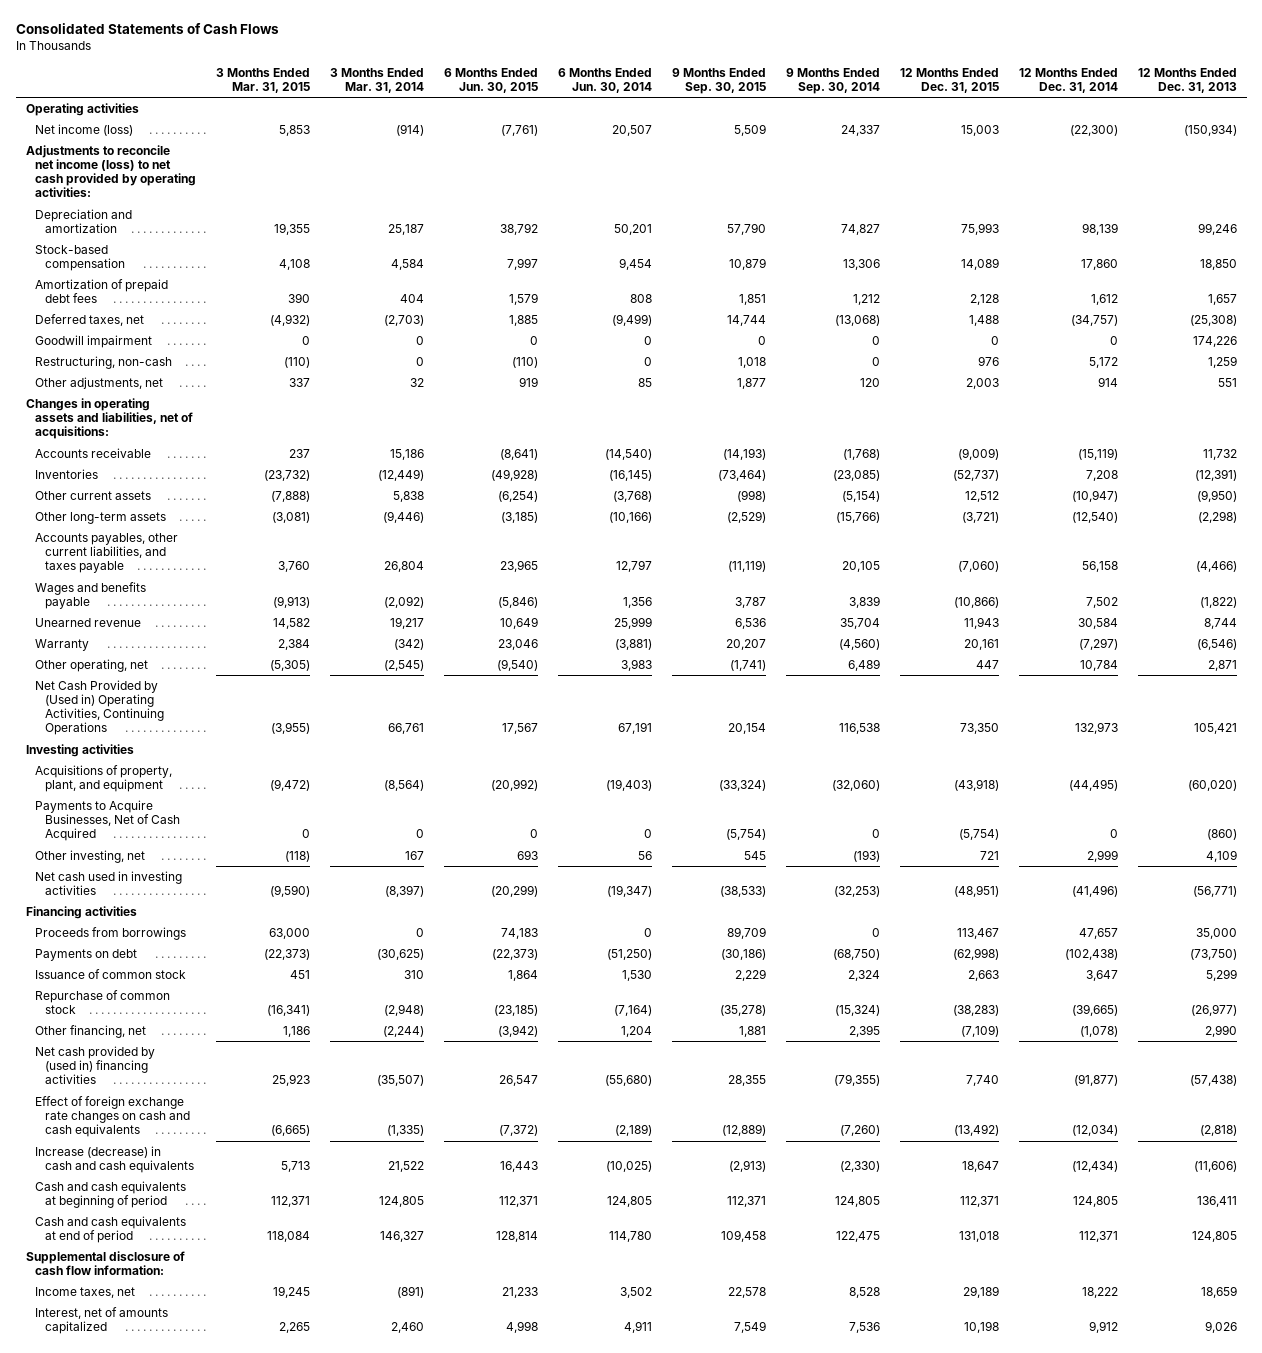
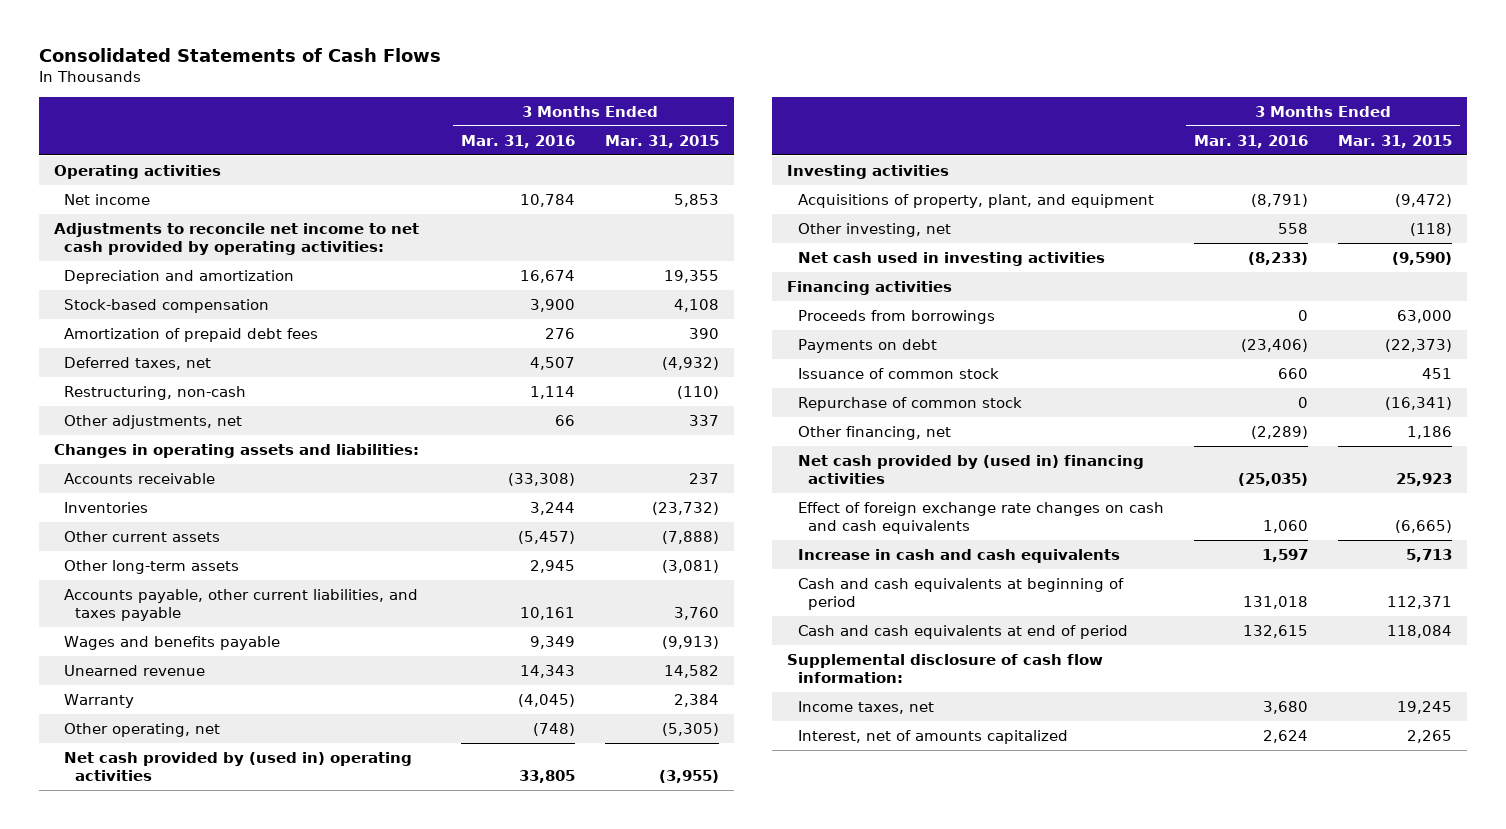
- | 3 Months Ended Mar. 31, 2015 | 3 Months Ended Mar. 31, 2014 | 6 Months Ended Jun. 30, 2015 | 6 Months Ended Jun. 30, 2014 | 9 Months Ended Sep. 30, 2015 | 9 Months Ended Sep. 30, 2014 | 12 Months Ended Dec. 31, 2015 | 12 Months Ended Dec. 31, 2014 | 12 Months Ended Dec. 31, 2013
+ | 3 Months Ended Mar. 31, 2016 | 3 Months Ended Mar. 31, 2015
- Net income (loss) | 5,853 | (914) | (7,761) | 20,507 | 5,509 | 24,337 | 15,003 | (22,300) | (150,934)
- Adjustments to reconcile net income (loss) to net cash provided by operating activities:
+ Net income | 10,784 | 5,853
+ Adjustments to reconcile net income to net cash provided by operating activities:
- Goodwill impairment | 0 | 0 | 0 | 0 | 0 | 0 | 0 | 0 | 174,226
- Changes in operating assets and liabilities, net of acquisitions:
+ Changes in operating assets and liabilities:
- Accounts payables, other current liabilities, and taxes payable | 3,760 | 26,804 | 23,965 | 12,797 | (11,119) | 20,105 | (7,060) | 56,158 | (4,466)
+ Accounts payable, other current liabilities, and taxes payable | 10,161 | 3,760
- Net Cash Provided by (Used in) Operating Activities, Continuing Operations | (3,955) | 66,761 | 17,567 | 67,191 | 20,154 | 116,538 | 73,350 | 132,973 | 105,421
+ Net cash provided by (used in) operating activities | 33,805 | (3,955)
- Payments to Acquire Businesses, Net of Cash Acquired | 0 | 0 | 0 | 0 | (5,754) | 0 | (5,754) | 0 | (860)
- Increase (decrease) in cash and cash equivalents | 5,713 | 21,522 | 16,443 | (10,025) | (2,913) | (2,330) | 18,647 | (12,434) | (11,606)
+ Increase in cash and cash equivalents | 1,597 | 5,713

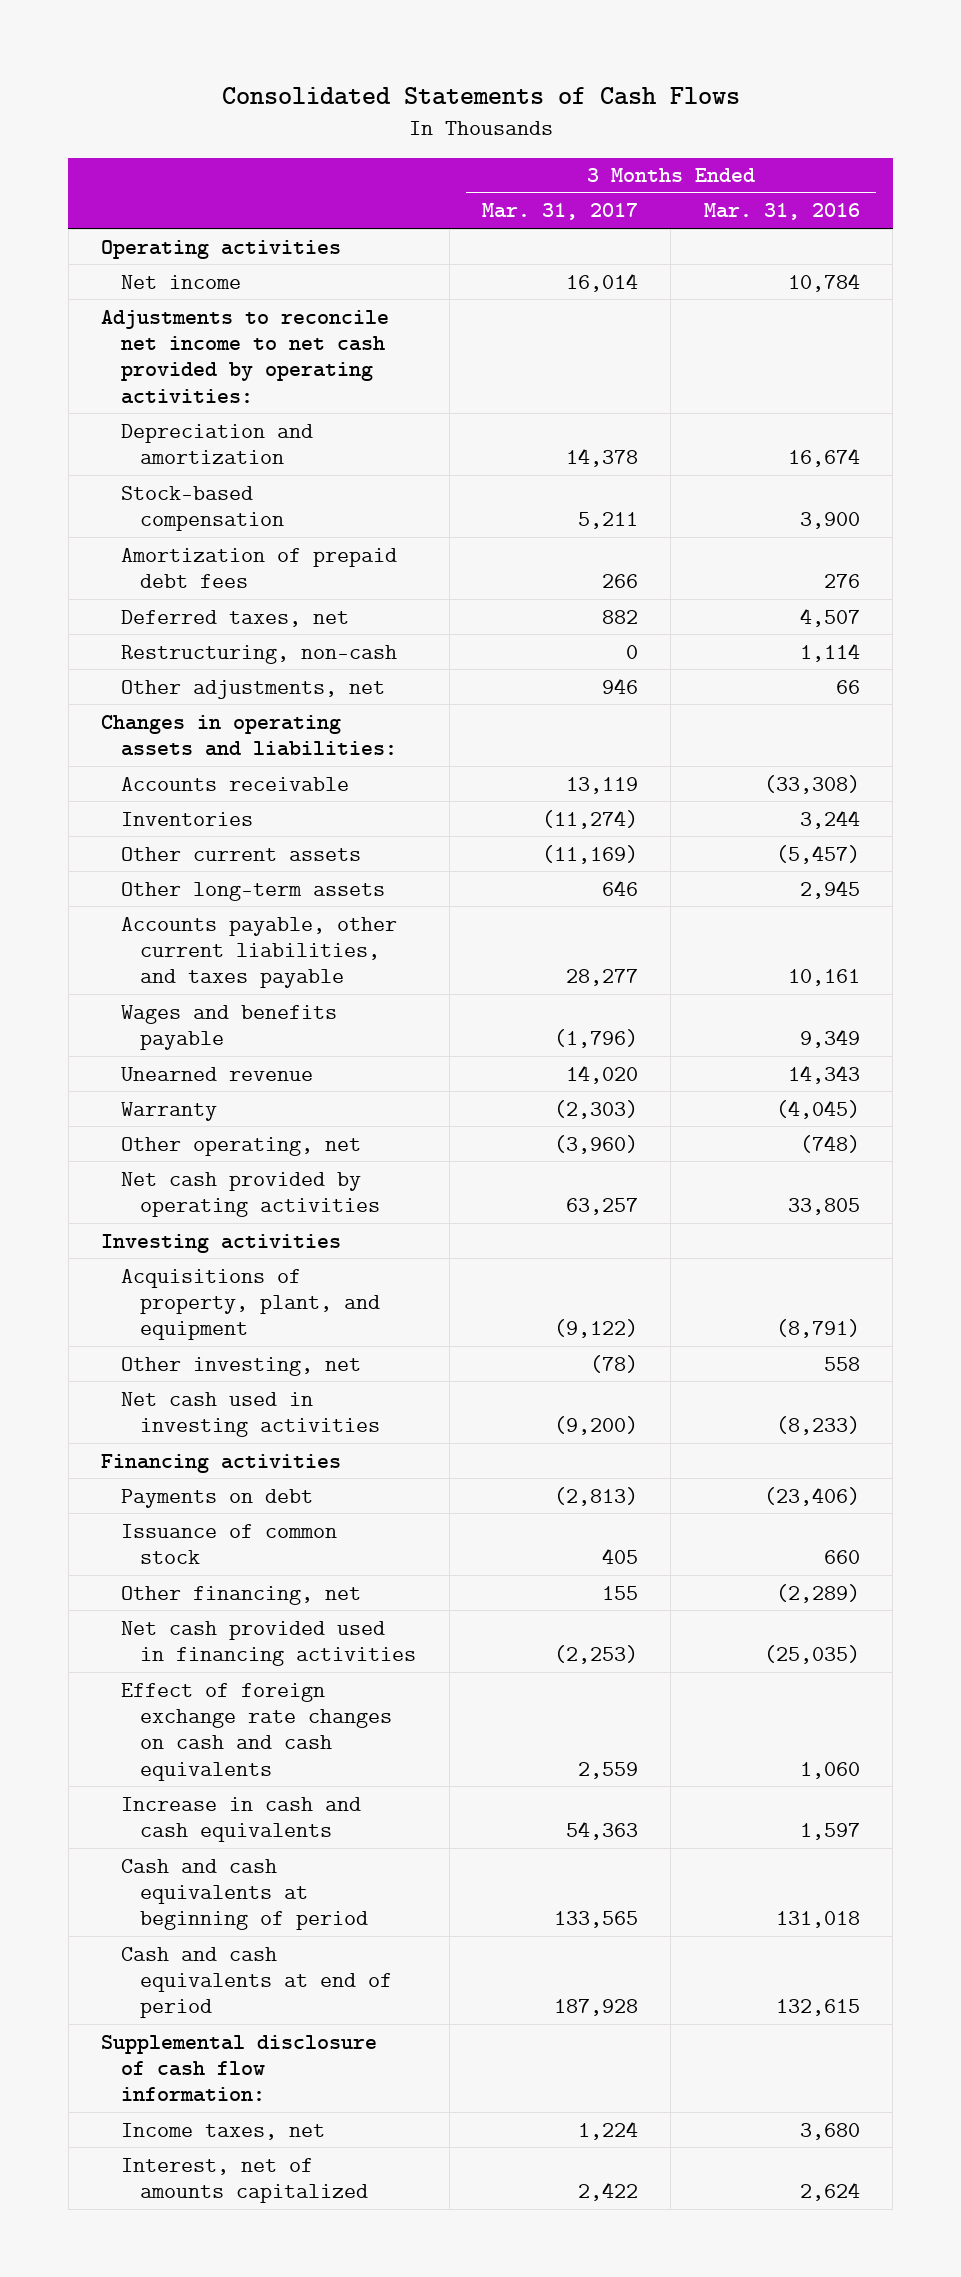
- | 3 Months Ended Mar. 31, 2016 | 3 Months Ended Mar. 31, 2015
+ | 3 Months Ended Mar. 31, 2017 | 3 Months Ended Mar. 31, 2016
- Net cash provided by (used in) operating activities | 33,805 | (3,955)
+ Net cash provided by operating activities | 63,257 | 33,805
- Proceeds from borrowings | 0 | 63,000
- Repurchase of common stock | 0 | (16,341)
- Net cash provided by (used in) financing activities | (25,035) | 25,923
+ Net cash provided used in financing activities | (2,253) | (25,035)

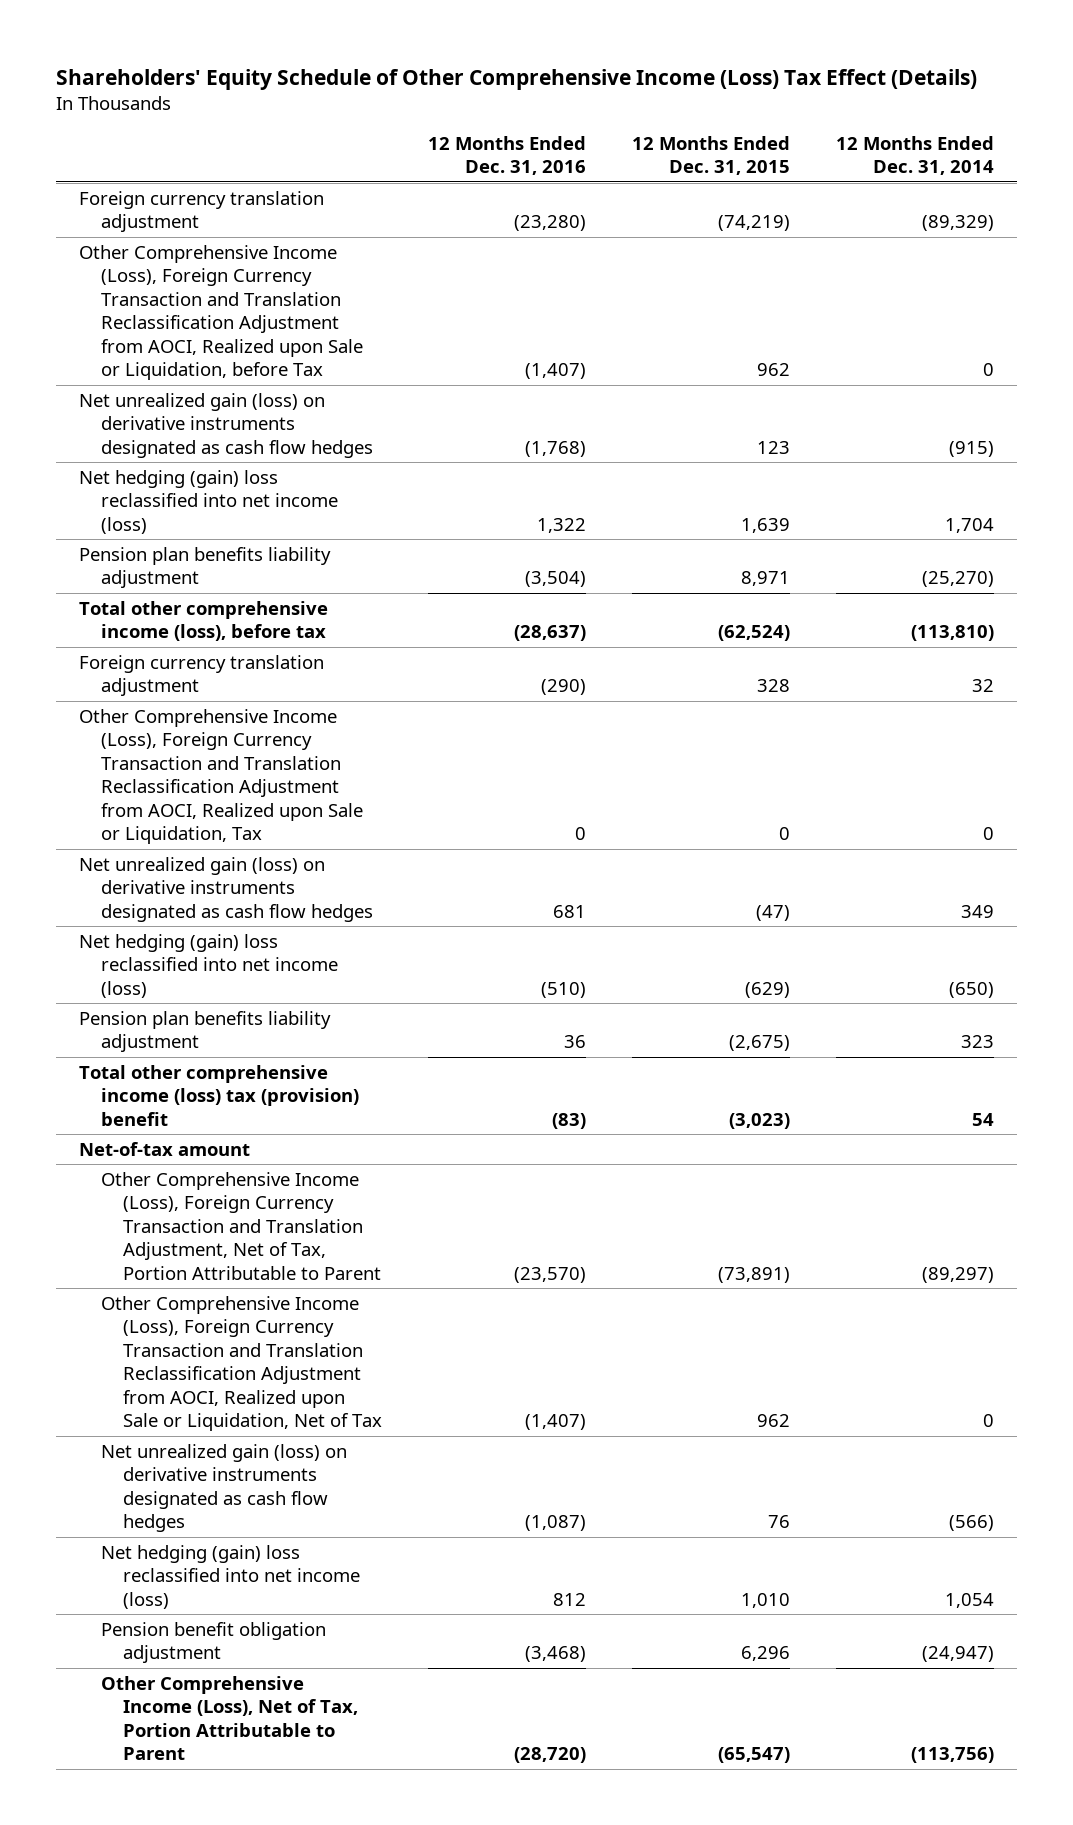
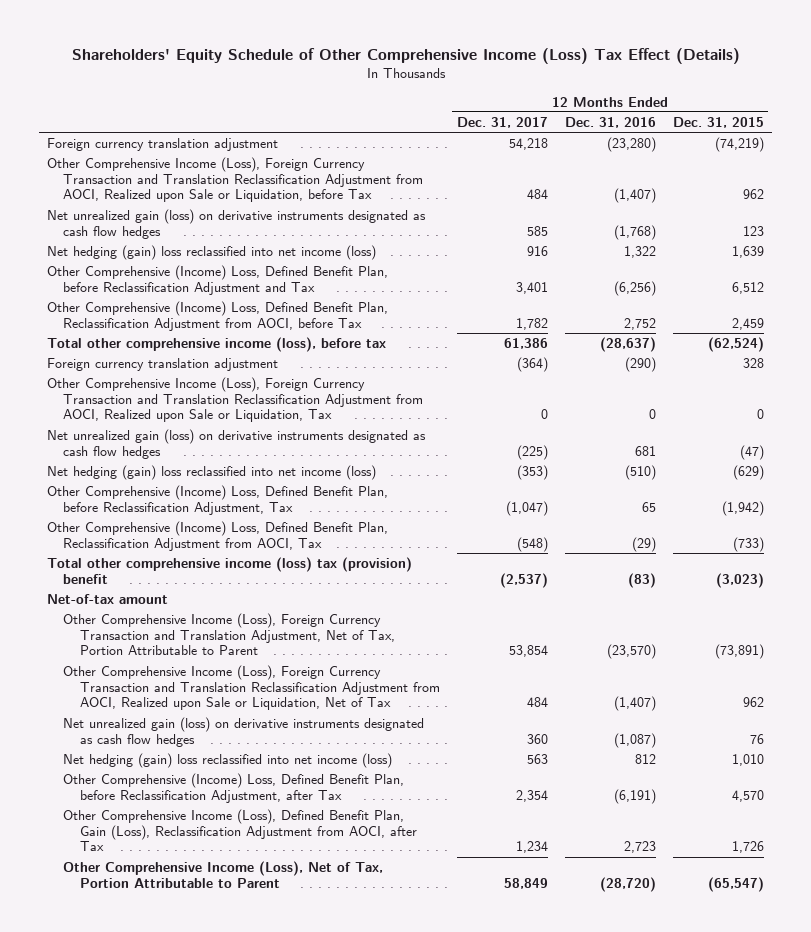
- | 12 Months Ended Dec. 31, 2016 | 12 Months Ended Dec. 31, 2015 | 12 Months Ended Dec. 31, 2014
+ | 12 Months Ended Dec. 31, 2017 | 12 Months Ended Dec. 31, 2016 | 12 Months Ended Dec. 31, 2015
- Pension plan benefits liability adjustment | (3,504) | 8,971 | (25,270)
+ Other Comprehensive (Income) Loss, Defined Benefit Plan, before Reclassification Adjustment and Tax | 3,401 | (6,256) | 6,512
+ Other Comprehensive (Income) Loss, Defined Benefit Plan, Reclassification Adjustment from AOCI, before Tax | 1,782 | 2,752 | 2,459
- Pension plan benefits liability adjustment | 36 | (2,675) | 323
+ Other Comprehensive (Income) Loss, Defined Benefit Plan, before Reclassification Adjustment, Tax | (1,047) | 65 | (1,942)
+ Other Comprehensive (Income) Loss, Defined Benefit Plan, Reclassification Adjustment from AOCI, Tax | (548) | (29) | (733)
- Pension benefit obligation adjustment | (3,468) | 6,296 | (24,947)
+ Other Comprehensive (Income) Loss, Defined Benefit Plan, before Reclassification Adjustment, after Tax | 2,354 | (6,191) | 4,570
+ Other Comprehensive Income (Loss), Defined Benefit Plan, Gain (Loss), Reclassification Adjustment from AOCI, after Tax | 1,234 | 2,723 | 1,726

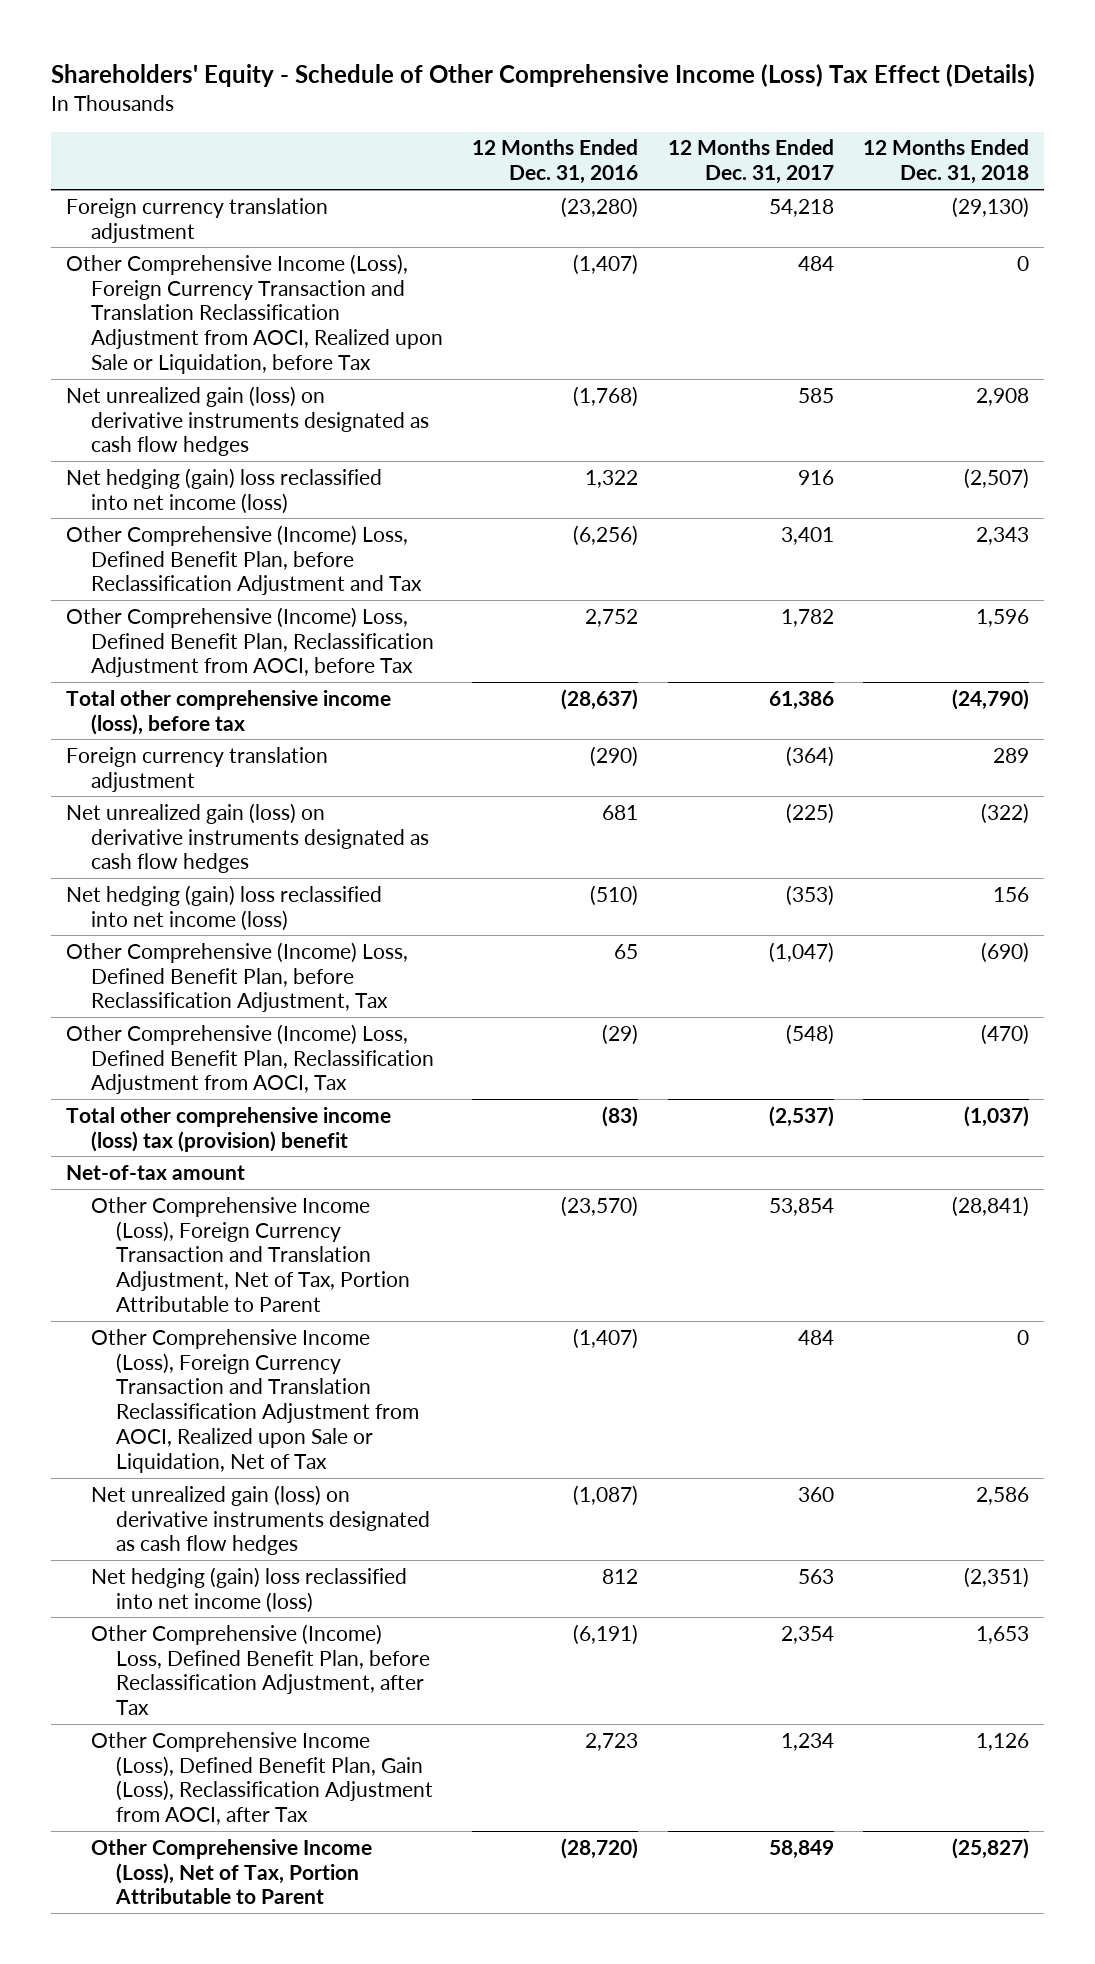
- Shareholders' Equity Schedule of Other Comprehensive Income (Loss) Tax Effect (Details)
+ Shareholders' Equity - Schedule of Other Comprehensive Income (Loss) Tax Effect (Details)
- | 12 Months Ended Dec. 31, 2017 | 12 Months Ended Dec. 31, 2016 | 12 Months Ended Dec. 31, 2015
+ | 12 Months Ended Dec. 31, 2016 | 12 Months Ended Dec. 31, 2017 | 12 Months Ended Dec. 31, 2018
- Other Comprehensive Income (Loss), Foreign Currency Transaction and Translation Reclassification Adjustment from AOCI, Realized upon Sale or Liquidation, Tax | 0 | 0 | 0

